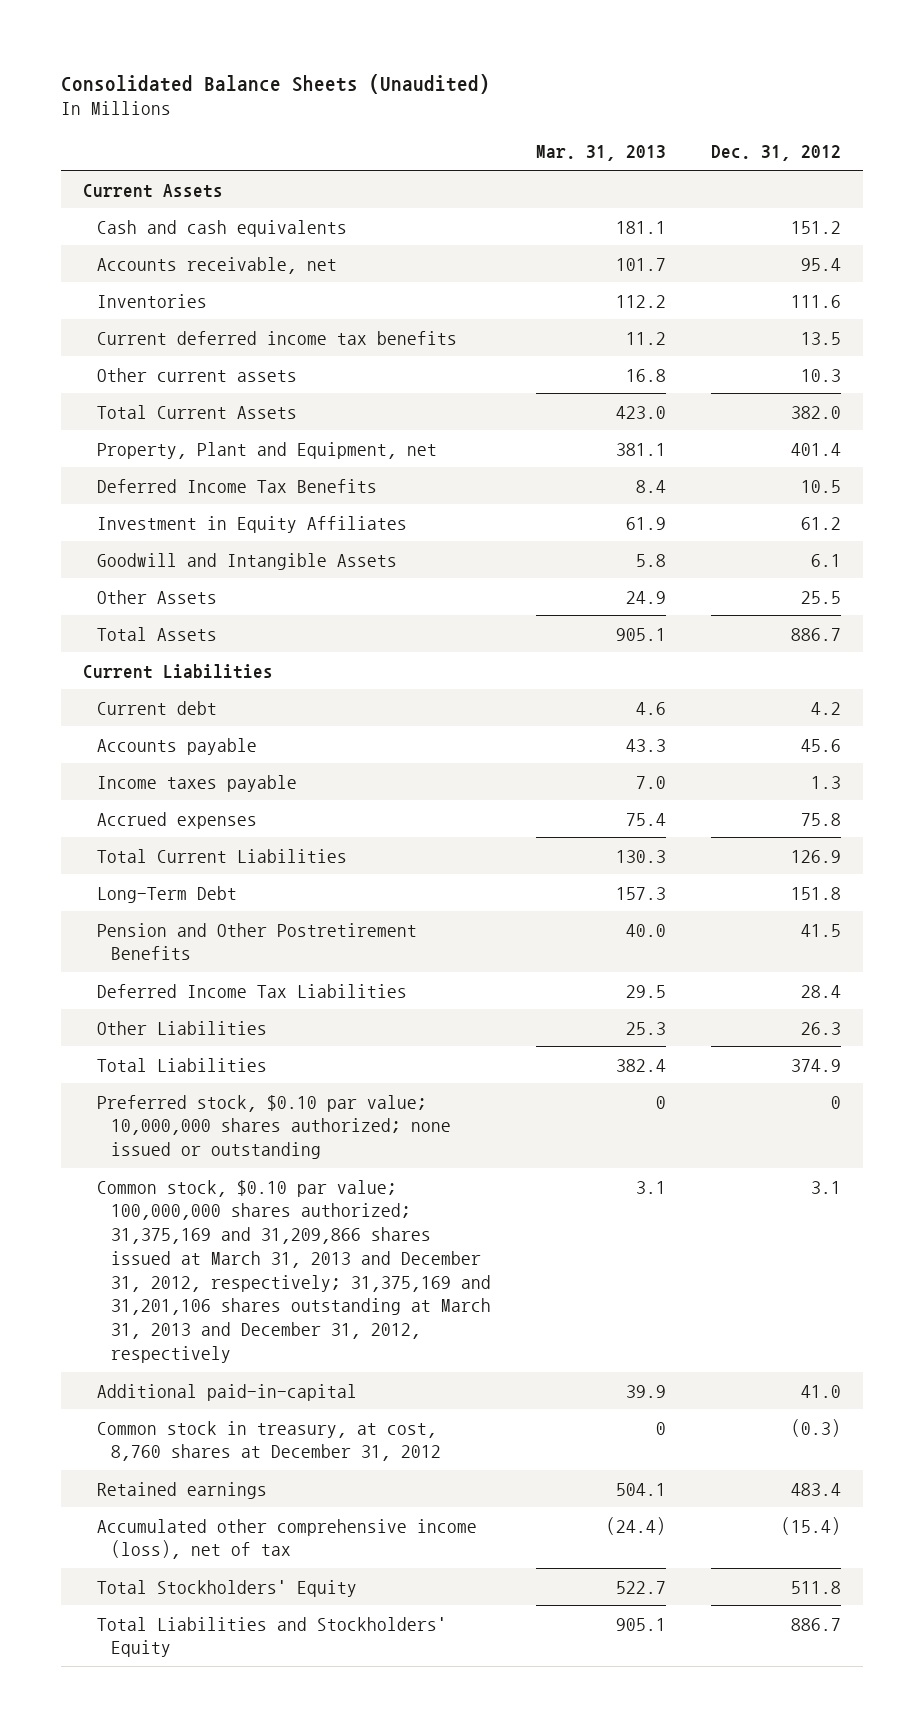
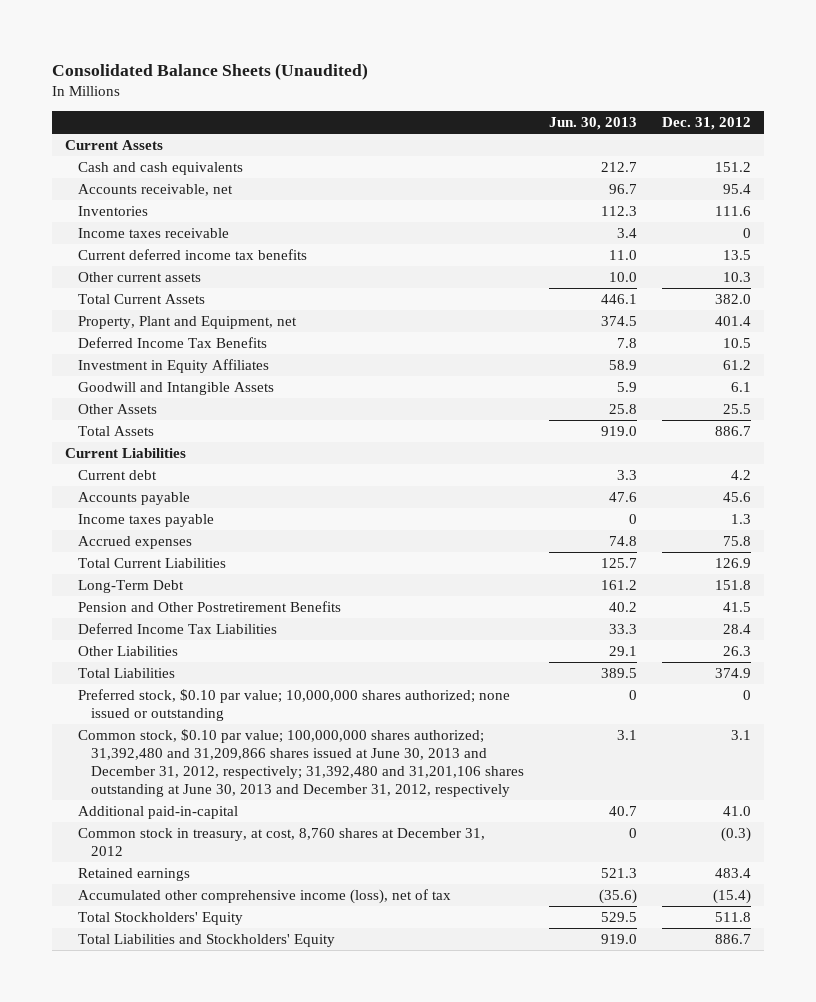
- | Mar. 31, 2013 | Dec. 31, 2012
+ | Jun. 30, 2013 | Dec. 31, 2012
+ Income taxes receivable | 3.4 | 0
- Common stock, $0.10 par value; 100,000,000 shares authorized; 31,375,169 and 31,209,866 shares issued at March 31, 2013 and December 31, 2012, respectively; 31,375,169 and 31,201,106 shares outstanding at March 31, 2013 and December 31, 2012, respectively | 3.1 | 3.1
+ Common stock, $0.10 par value; 100,000,000 shares authorized; 31,392,480 and 31,209,866 shares issued at June 30, 2013 and December 31, 2012, respectively; 31,392,480 and 31,201,106 shares outstanding at June 30, 2013 and December 31, 2012, respectively | 3.1 | 3.1

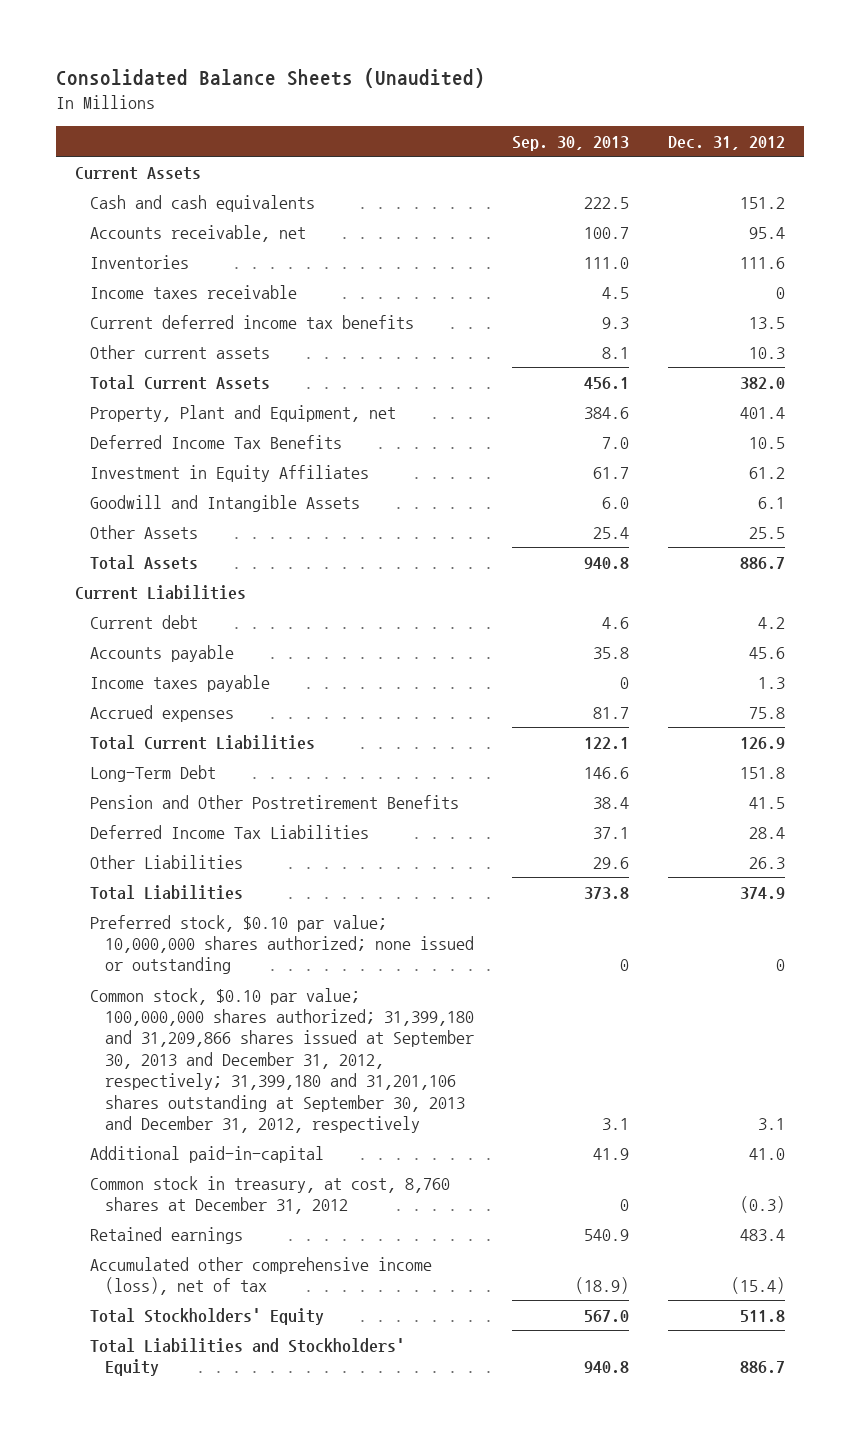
- | Jun. 30, 2013 | Dec. 31, 2012
+ | Sep. 30, 2013 | Dec. 31, 2012
- Common stock, $0.10 par value; 100,000,000 shares authorized; 31,392,480 and 31,209,866 shares issued at June 30, 2013 and December 31, 2012, respectively; 31,392,480 and 31,201,106 shares outstanding at June 30, 2013 and December 31, 2012, respectively | 3.1 | 3.1
+ Common stock, $0.10 par value; 100,000,000 shares authorized; 31,399,180 and 31,209,866 shares issued at September 30, 2013 and December 31, 2012, respectively; 31,399,180 and 31,201,106 shares outstanding at September 30, 2013 and December 31, 2012, respectively | 3.1 | 3.1

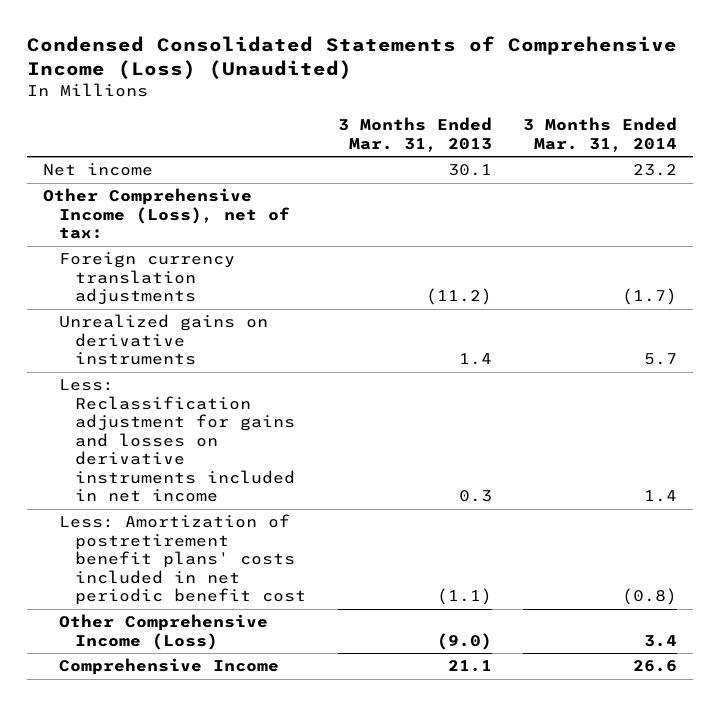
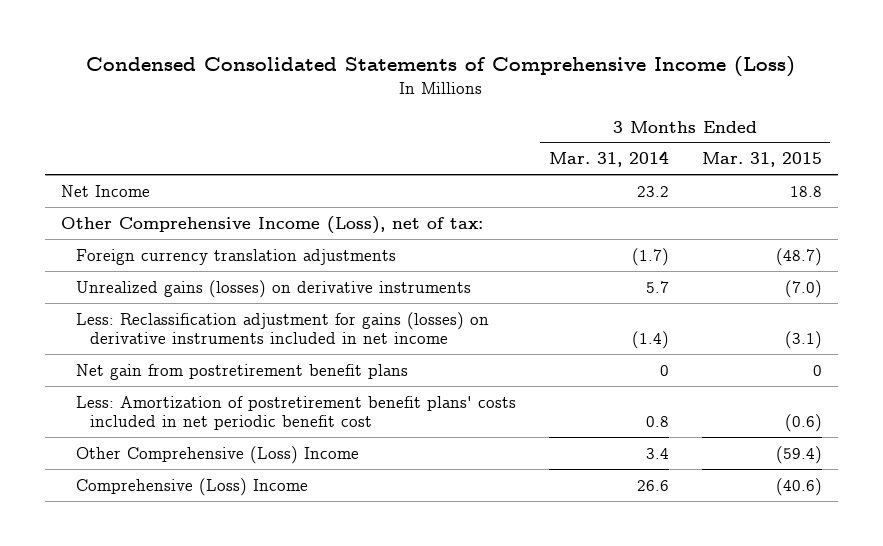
- Condensed Consolidated Statements of Comprehensive Income (Loss) (Unaudited)
+ Condensed Consolidated Statements of Comprehensive Income (Loss)
- | 3 Months Ended Mar. 31, 2013 | 3 Months Ended Mar. 31, 2014
+ | 3 Months Ended Mar. 31, 2014 | 3 Months Ended Mar. 31, 2015
- Net income | 30.1 | 23.2
+ Net Income | 23.2 | 18.8
- Unrealized gains on derivative instruments | 1.4 | 5.7
- Less: Reclassification adjustment for gains and losses on derivative instruments included in net income | 0.3 | 1.4
- Less: Amortization of postretirement benefit plans' costs included in net periodic benefit cost | (1.1) | (0.8)
- Other Comprehensive Income (Loss) | (9.0) | 3.4
- Comprehensive Income | 21.1 | 26.6
+ Unrealized gains (losses) on derivative instruments | 5.7 | (7.0)
+ Less: Reclassification adjustment for gains (losses) on derivative instruments included in net income | (1.4) | (3.1)
+ Net gain from postretirement benefit plans | 0 | 0
+ Less: Amortization of postretirement benefit plans' costs included in net periodic benefit cost | 0.8 | (0.6)
+ Other Comprehensive (Loss) Income | 3.4 | (59.4)
+ Comprehensive (Loss) Income | 26.6 | (40.6)

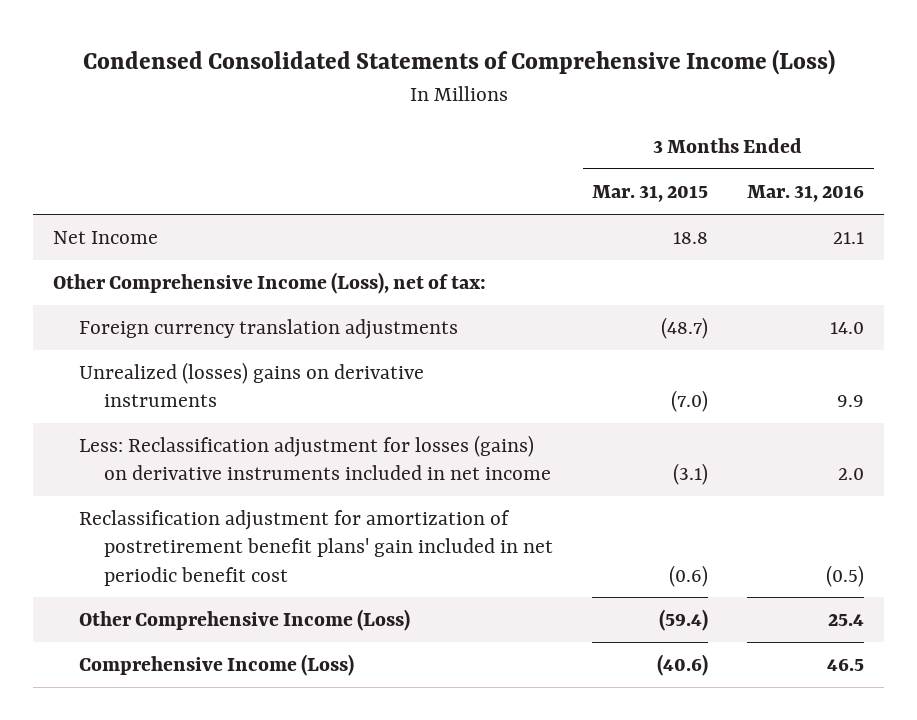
- | 3 Months Ended Mar. 31, 2014 | 3 Months Ended Mar. 31, 2015
+ | 3 Months Ended Mar. 31, 2015 | 3 Months Ended Mar. 31, 2016
- Unrealized gains (losses) on derivative instruments | 5.7 | (7.0)
- Less: Reclassification adjustment for gains (losses) on derivative instruments included in net income | (1.4) | (3.1)
- Net gain from postretirement benefit plans | 0 | 0
- Less: Amortization of postretirement benefit plans' costs included in net periodic benefit cost | 0.8 | (0.6)
- Other Comprehensive (Loss) Income | 3.4 | (59.4)
- Comprehensive (Loss) Income | 26.6 | (40.6)
+ Unrealized (losses) gains on derivative instruments | (7.0) | 9.9
+ Less: Reclassification adjustment for losses (gains) on derivative instruments included in net income | (3.1) | 2.0
+ Reclassification adjustment for amortization of postretirement benefit plans' gain included in net periodic benefit cost | (0.6) | (0.5)
+ Other Comprehensive Income (Loss) | (59.4) | 25.4
+ Comprehensive Income (Loss) | (40.6) | 46.5

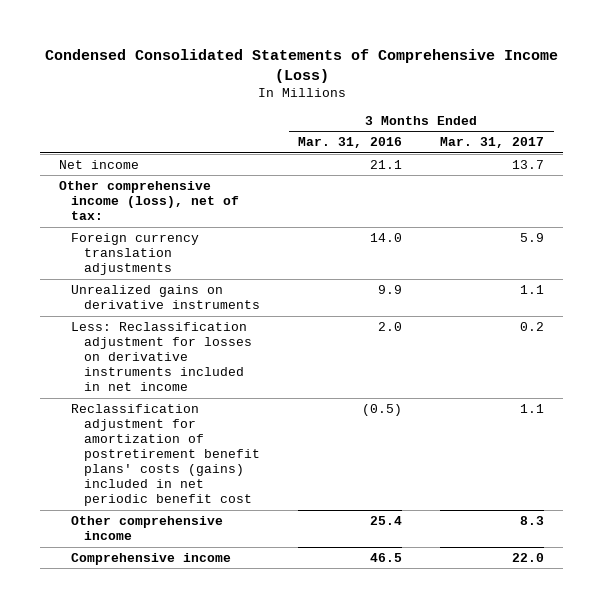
- | 3 Months Ended Mar. 31, 2015 | 3 Months Ended Mar. 31, 2016
+ | 3 Months Ended Mar. 31, 2016 | 3 Months Ended Mar. 31, 2017
- Net Income | 18.8 | 21.1
- Other Comprehensive Income (Loss), net of tax:
+ Net income | 21.1 | 13.7
+ Other comprehensive income (loss), net of tax:
- Unrealized (losses) gains on derivative instruments | (7.0) | 9.9
- Less: Reclassification adjustment for losses (gains) on derivative instruments included in net income | (3.1) | 2.0
- Reclassification adjustment for amortization of postretirement benefit plans' gain included in net periodic benefit cost | (0.6) | (0.5)
- Other Comprehensive Income (Loss) | (59.4) | 25.4
- Comprehensive Income (Loss) | (40.6) | 46.5
+ Unrealized gains on derivative instruments | 9.9 | 1.1
+ Less: Reclassification adjustment for losses on derivative instruments included in net income | 2.0 | 0.2
+ Reclassification adjustment for amortization of postretirement benefit plans' costs (gains) included in net periodic benefit cost | (0.5) | 1.1
+ Other comprehensive income | 25.4 | 8.3
+ Comprehensive income | 46.5 | 22.0

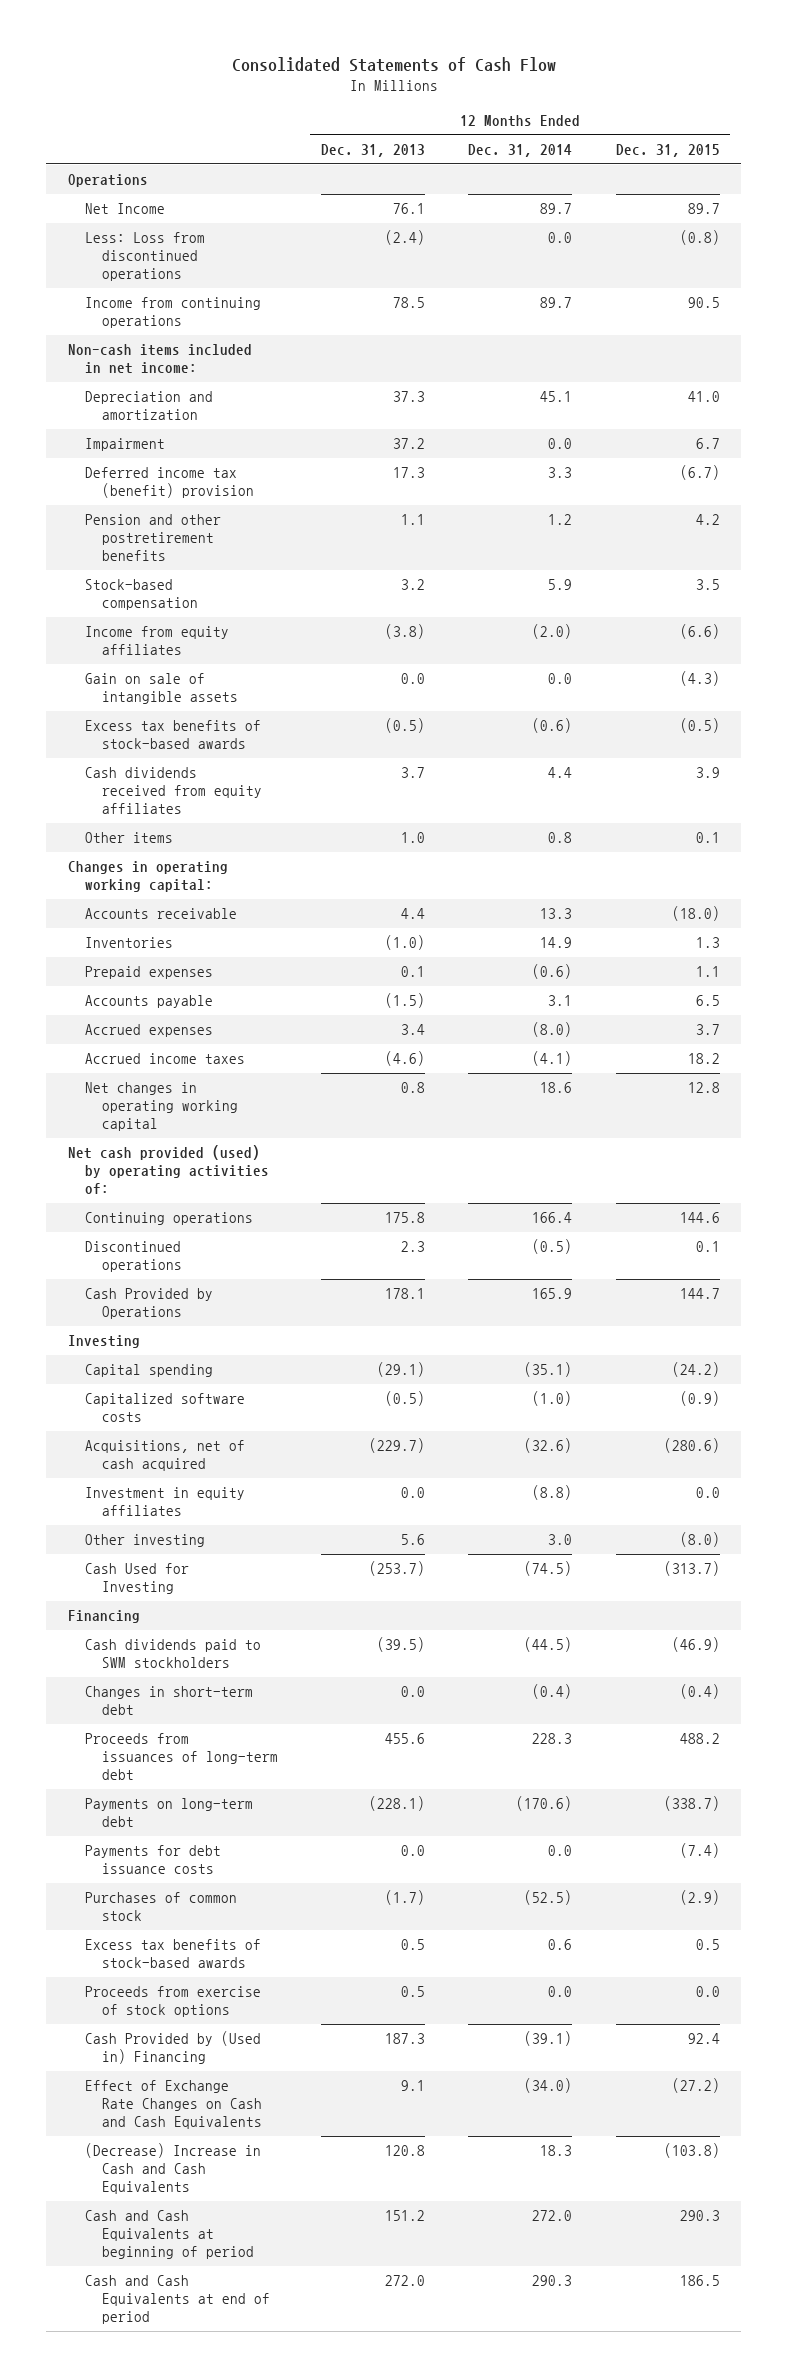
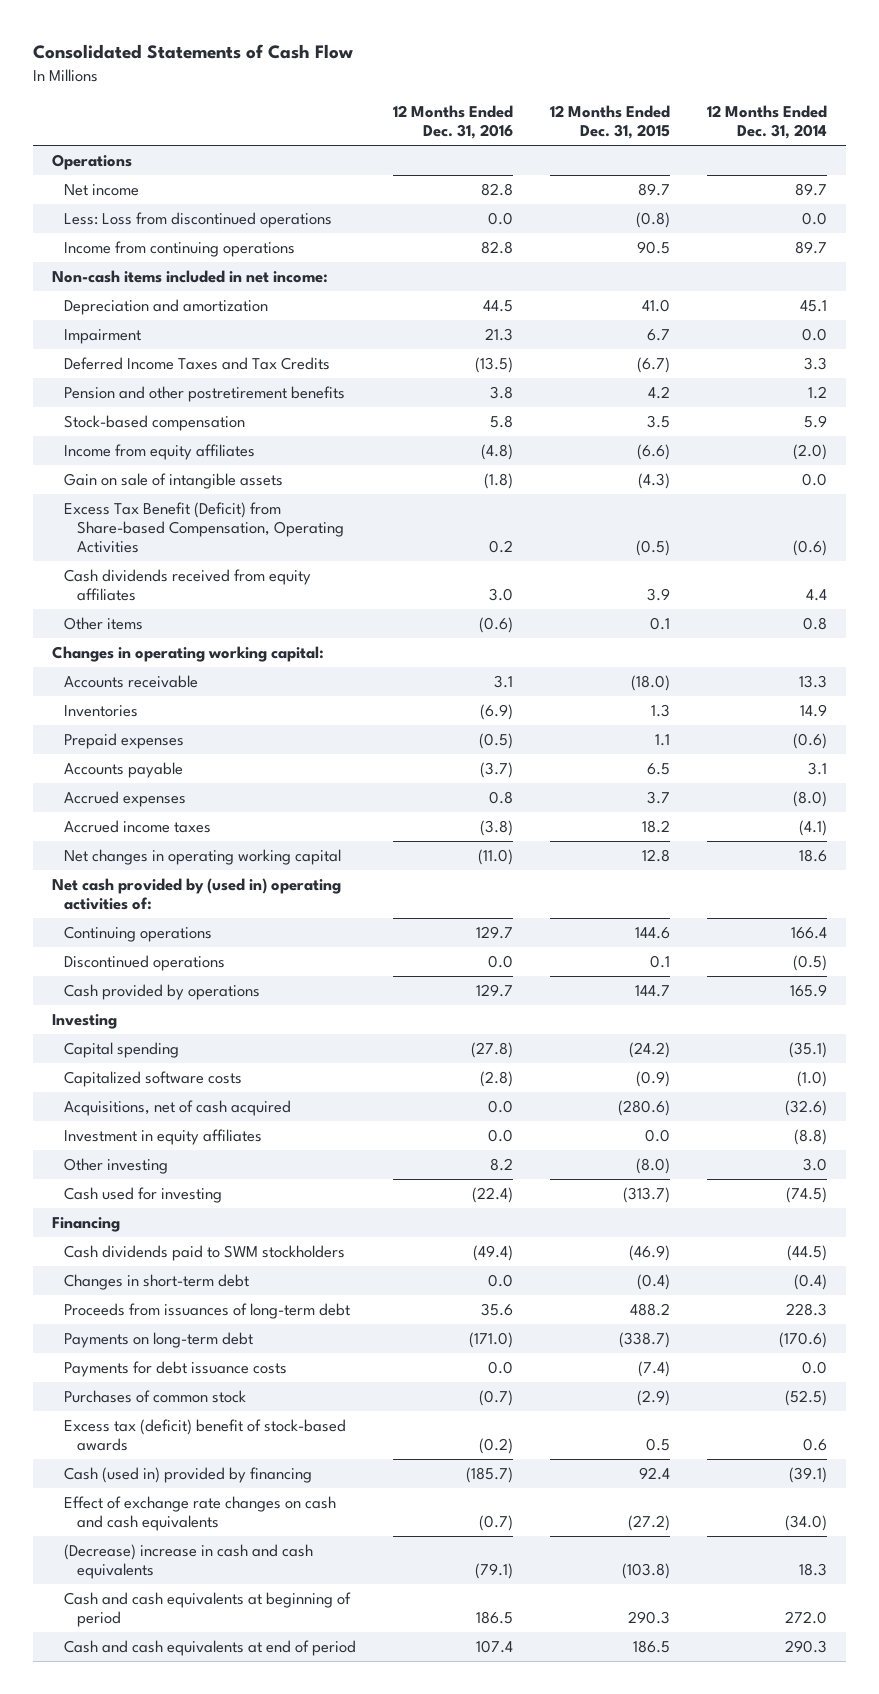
- | 12 Months Ended Dec. 31, 2013 | 12 Months Ended Dec. 31, 2014 | 12 Months Ended Dec. 31, 2015
+ | 12 Months Ended Dec. 31, 2016 | 12 Months Ended Dec. 31, 2015 | 12 Months Ended Dec. 31, 2014
- Net Income | 76.1 | 89.7 | 89.7
+ Net income | 82.8 | 89.7 | 89.7
- Deferred income tax (benefit) provision | 17.3 | 3.3 | (6.7)
+ Deferred Income Taxes and Tax Credits | (13.5) | (6.7) | 3.3
- Excess tax benefits of stock-based awards | (0.5) | (0.6) | (0.5)
+ Excess Tax Benefit (Deficit) from Share-based Compensation, Operating Activities | 0.2 | (0.5) | (0.6)
- Net cash provided (used) by operating activities of:
+ Net cash provided by (used in) operating activities of:
- Cash Provided by Operations | 178.1 | 165.9 | 144.7
+ Cash provided by operations | 129.7 | 144.7 | 165.9
- Cash Used for Investing | (253.7) | (74.5) | (313.7)
+ Cash used for investing | (22.4) | (313.7) | (74.5)
- Excess tax benefits of stock-based awards | 0.5 | 0.6 | 0.5
- Proceeds from exercise of stock options | 0.5 | 0.0 | 0.0
- Cash Provided by (Used in) Financing | 187.3 | (39.1) | 92.4
- Effect of Exchange Rate Changes on Cash and Cash Equivalents | 9.1 | (34.0) | (27.2)
- (Decrease) Increase in Cash and Cash Equivalents | 120.8 | 18.3 | (103.8)
- Cash and Cash Equivalents at beginning of period | 151.2 | 272.0 | 290.3
- Cash and Cash Equivalents at end of period | 272.0 | 290.3 | 186.5
+ Excess tax (deficit) benefit of stock-based awards | (0.2) | 0.5 | 0.6
+ Cash (used in) provided by financing | (185.7) | 92.4 | (39.1)
+ Effect of exchange rate changes on cash and cash equivalents | (0.7) | (27.2) | (34.0)
+ (Decrease) increase in cash and cash equivalents | (79.1) | (103.8) | 18.3
+ Cash and cash equivalents at beginning of period | 186.5 | 290.3 | 272.0
+ Cash and cash equivalents at end of period | 107.4 | 186.5 | 290.3

